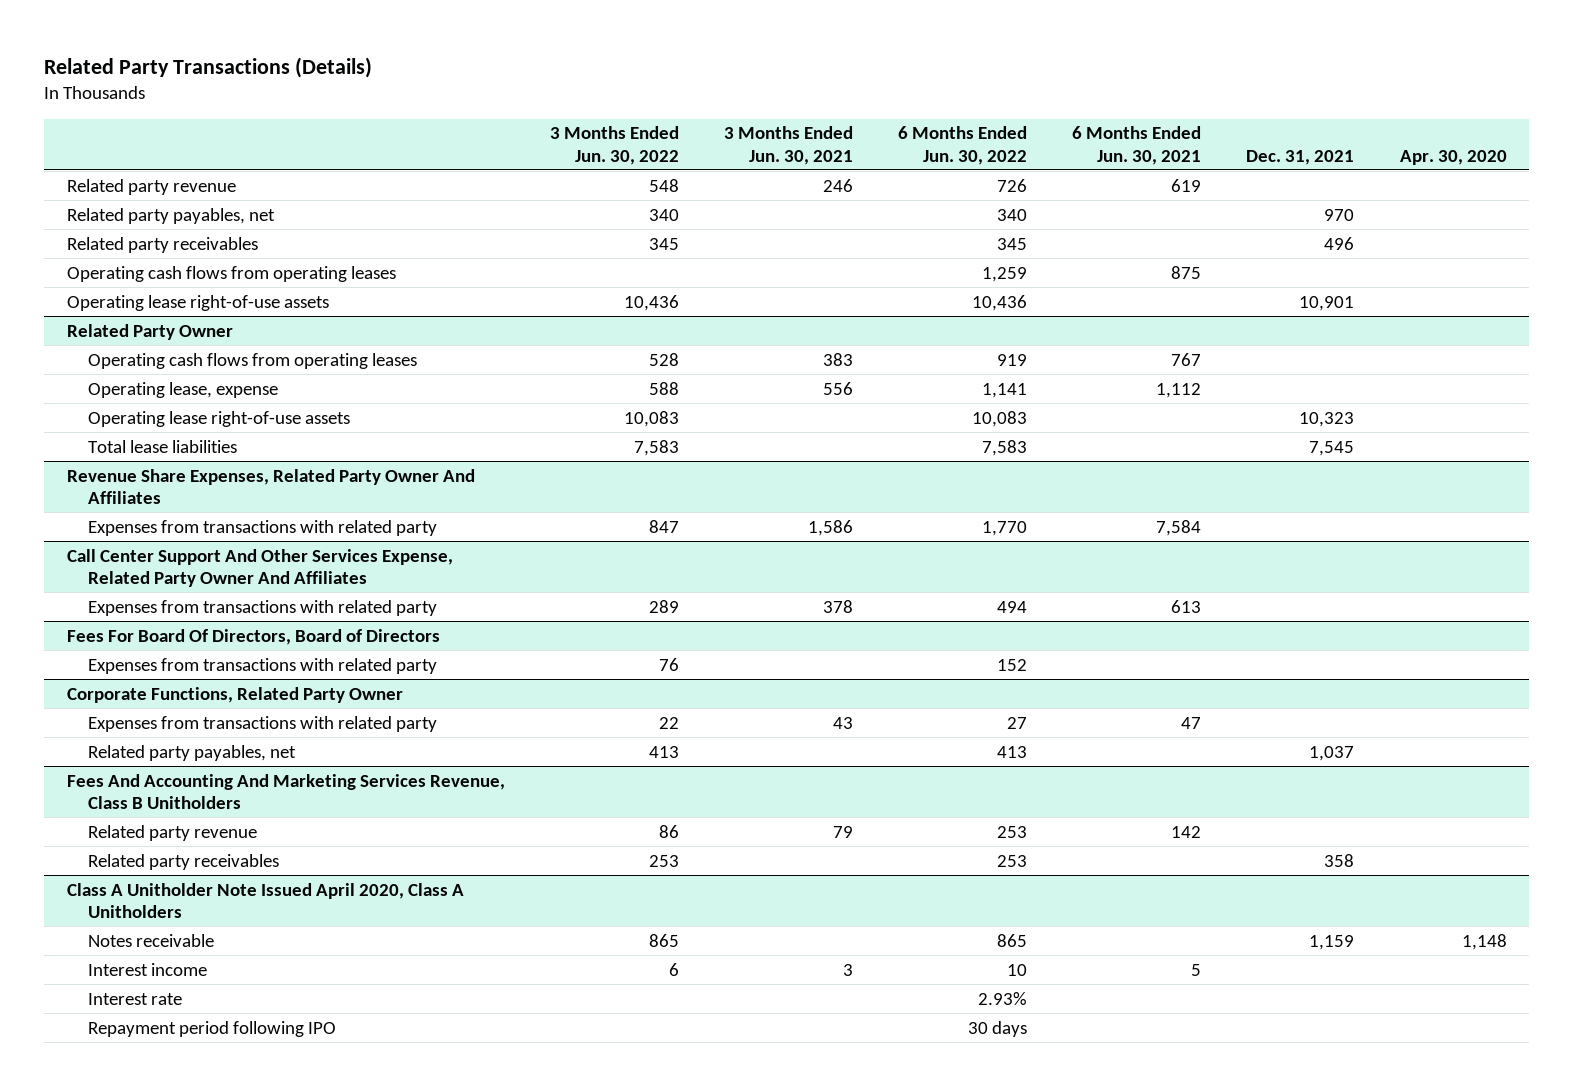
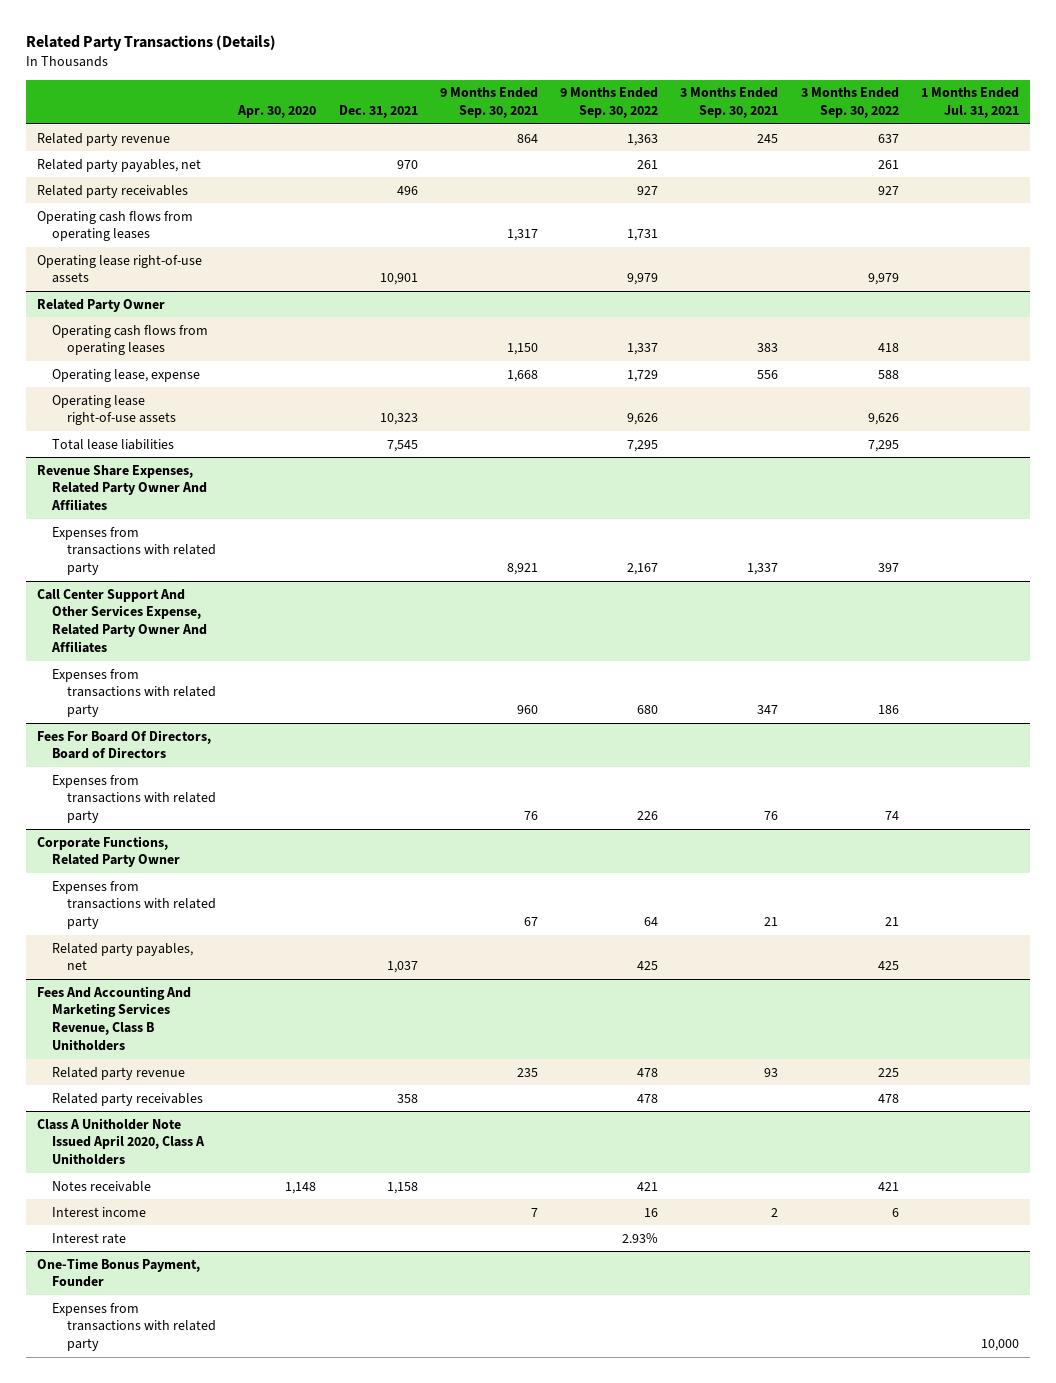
- | 3 Months Ended Jun. 30, 2022 | 3 Months Ended Jun. 30, 2021 | 6 Months Ended Jun. 30, 2022 | 6 Months Ended Jun. 30, 2021 | Dec. 31, 2021 | Apr. 30, 2020
+ | Apr. 30, 2020 | Dec. 31, 2021 | 9 Months Ended Sep. 30, 2021 | 9 Months Ended Sep. 30, 2022 | 3 Months Ended Sep. 30, 2021 | 3 Months Ended Sep. 30, 2022 | 1 Months Ended Jul. 31, 2021
@ Class A Unitholder Note Issued April 2020, Class A Unitholders
- Notes receivable | 865 | | 865 | | 1,159 | 1,148
+ Notes receivable | 1,148 | 1,158 | | 421 | | 421 |
- Repayment period following IPO | | | 30 days | | |
+ One-Time Bonus Payment, Founder
+ Expenses from transactions with related party | | | | | | | 10,000

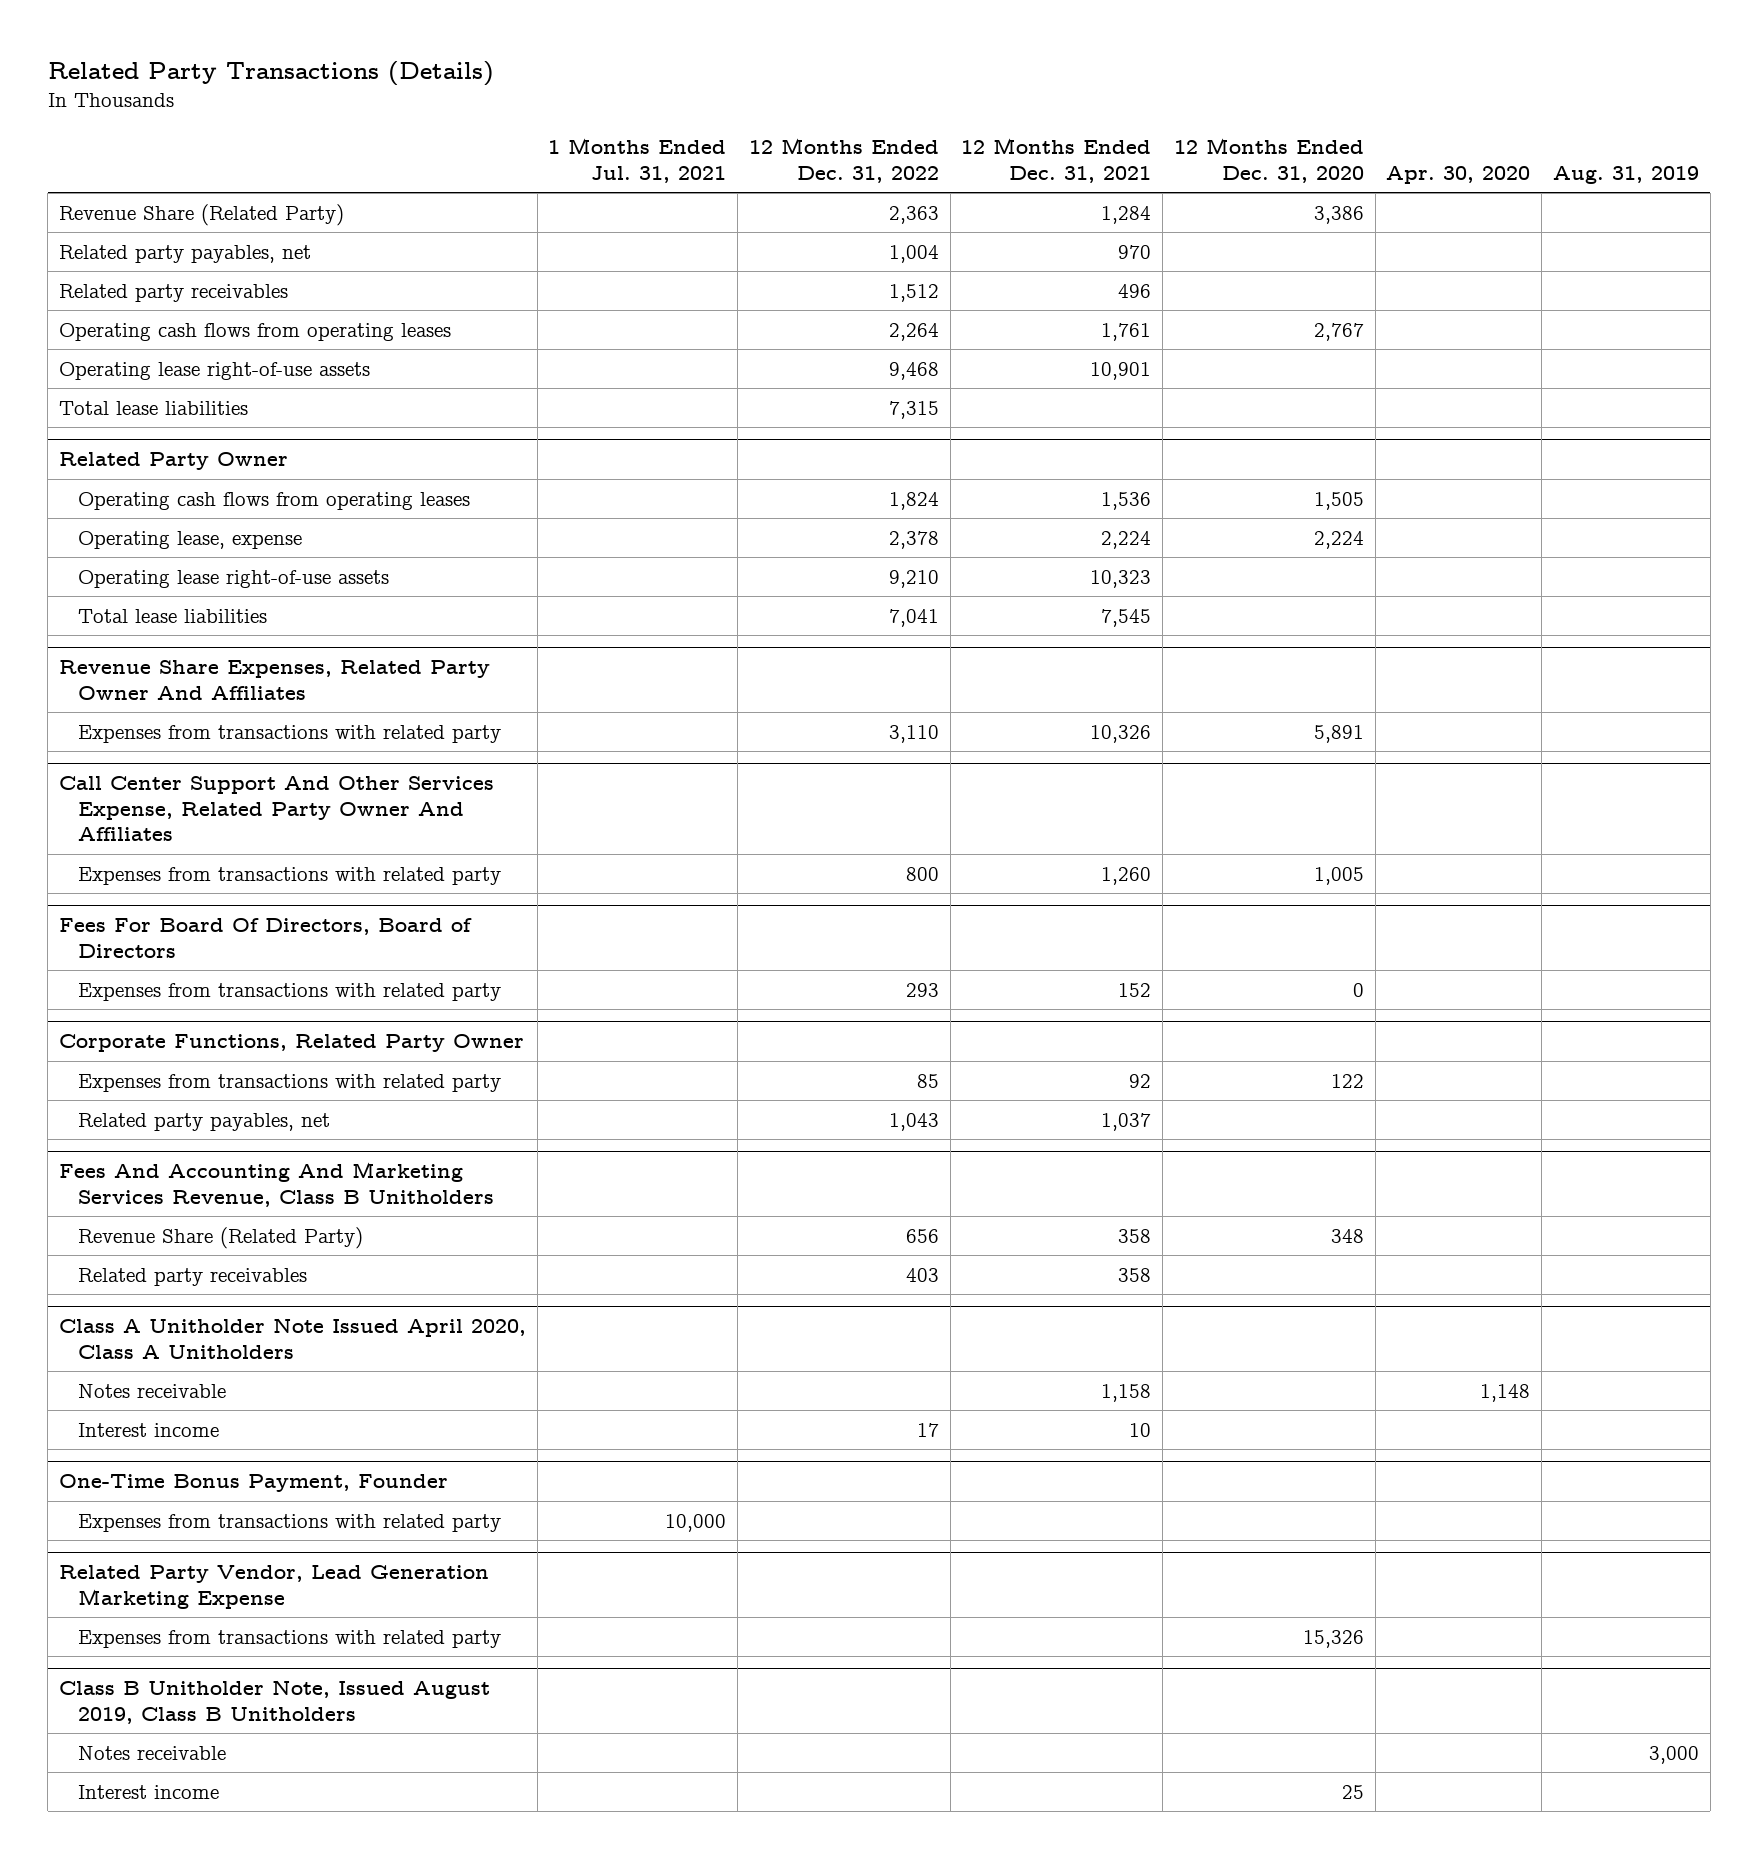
- | Apr. 30, 2020 | Dec. 31, 2021 | 9 Months Ended Sep. 30, 2021 | 9 Months Ended Sep. 30, 2022 | 3 Months Ended Sep. 30, 2021 | 3 Months Ended Sep. 30, 2022 | 1 Months Ended Jul. 31, 2021
+ | 1 Months Ended Jul. 31, 2021 | 12 Months Ended Dec. 31, 2022 | 12 Months Ended Dec. 31, 2021 | 12 Months Ended Dec. 31, 2020 | Apr. 30, 2020 | Aug. 31, 2019
- Related party revenue | | | 864 | 1,363 | 245 | 637 |
+ Revenue Share (Related Party) | | 2,363 | 1,284 | 3,386 | |
+ Total lease liabilities | | 7,315 | | | |
@ Fees And Accounting And Marketing Services Revenue, Class B Unitholders
- Related party revenue | | | 235 | 478 | 93 | 225 |
+ Revenue Share (Related Party) | | 656 | 358 | 348 | |
@ Class A Unitholder Note Issued April 2020, Class A Unitholders
- Interest rate | | | | 2.93% | | |
+ Related Party Vendor, Lead Generation Marketing Expense
+ Expenses from transactions with related party | | | | 15,326 | |
+ Class B Unitholder Note, Issued August 2019, Class B Unitholders
+ Notes receivable | | | | | | 3,000
+ Interest income | | | | 25 | |

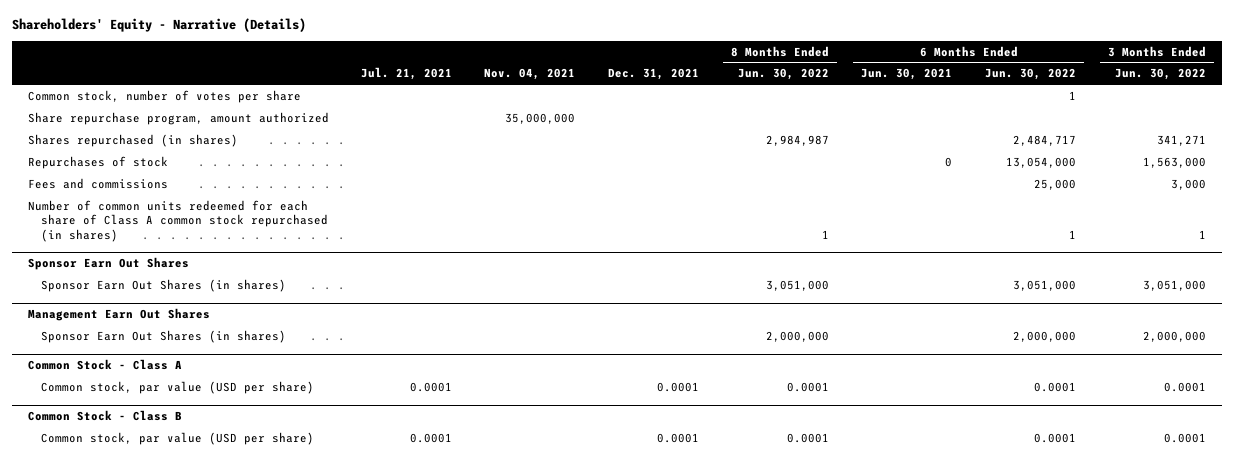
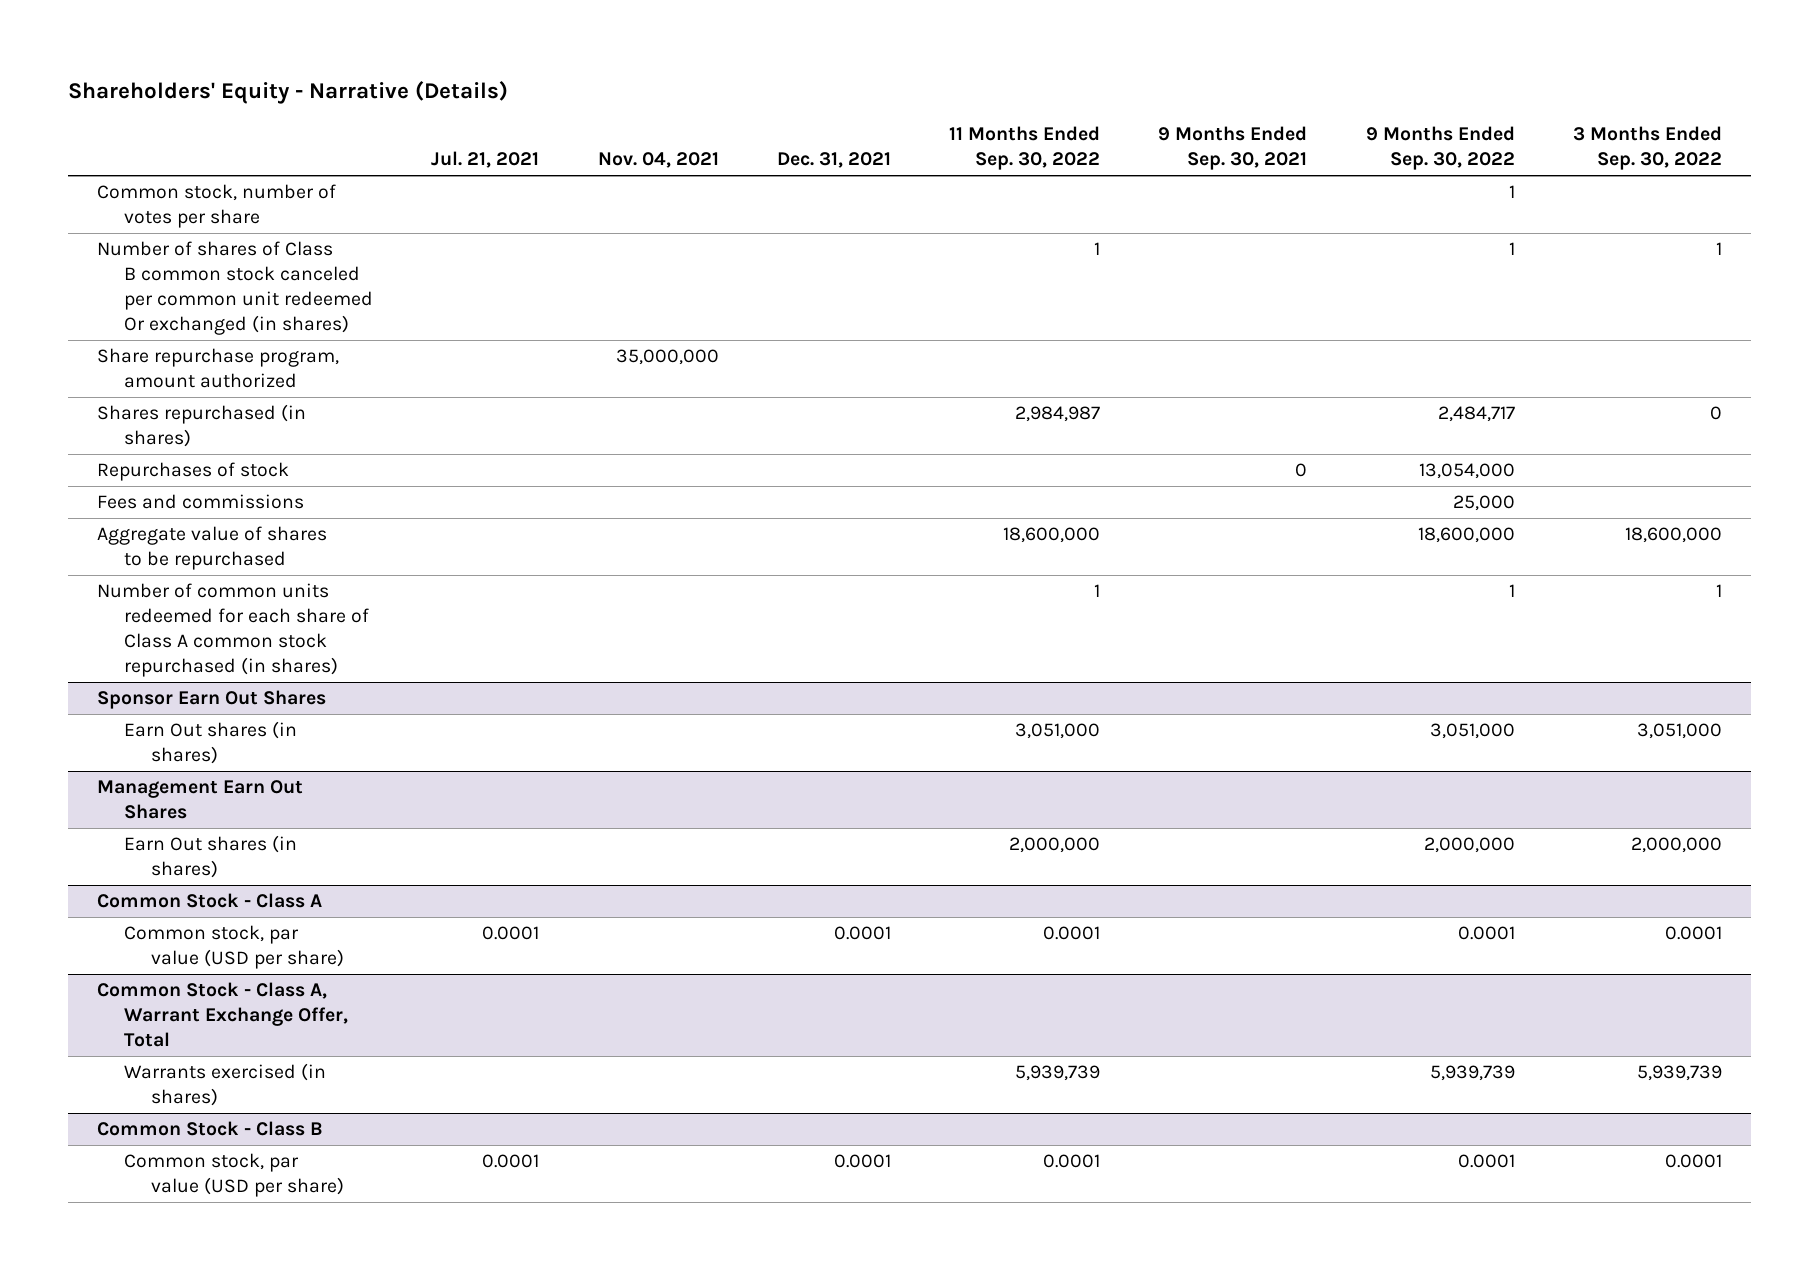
- | Jul. 21, 2021 | Nov. 04, 2021 | Dec. 31, 2021 | 8 Months Ended Jun. 30, 2022 | 6 Months Ended Jun. 30, 2021 | 6 Months Ended Jun. 30, 2022 | 3 Months Ended Jun. 30, 2022
+ | Jul. 21, 2021 | Nov. 04, 2021 | Dec. 31, 2021 | 11 Months Ended Sep. 30, 2022 | 9 Months Ended Sep. 30, 2021 | 9 Months Ended Sep. 30, 2022 | 3 Months Ended Sep. 30, 2022
+ Number of shares of Class B common stock canceled per common unit redeemed Or exchanged (in shares) | | | | 1 | | 1 | 1
+ Aggregate value of shares to be repurchased | | | | 18,600,000 | | 18,600,000 | 18,600,000
@ Sponsor Earn Out Shares
- Sponsor Earn Out Shares (in shares) | | | | 3,051,000 | | 3,051,000 | 3,051,000
+ Earn Out shares (in shares) | | | | 3,051,000 | | 3,051,000 | 3,051,000
@ Management Earn Out Shares
- Sponsor Earn Out Shares (in shares) | | | | 2,000,000 | | 2,000,000 | 2,000,000
+ Earn Out shares (in shares) | | | | 2,000,000 | | 2,000,000 | 2,000,000
+ Common Stock - Class A, Warrant Exchange Offer, Total
+ Warrants exercised (in shares) | | | | 5,939,739 | | 5,939,739 | 5,939,739

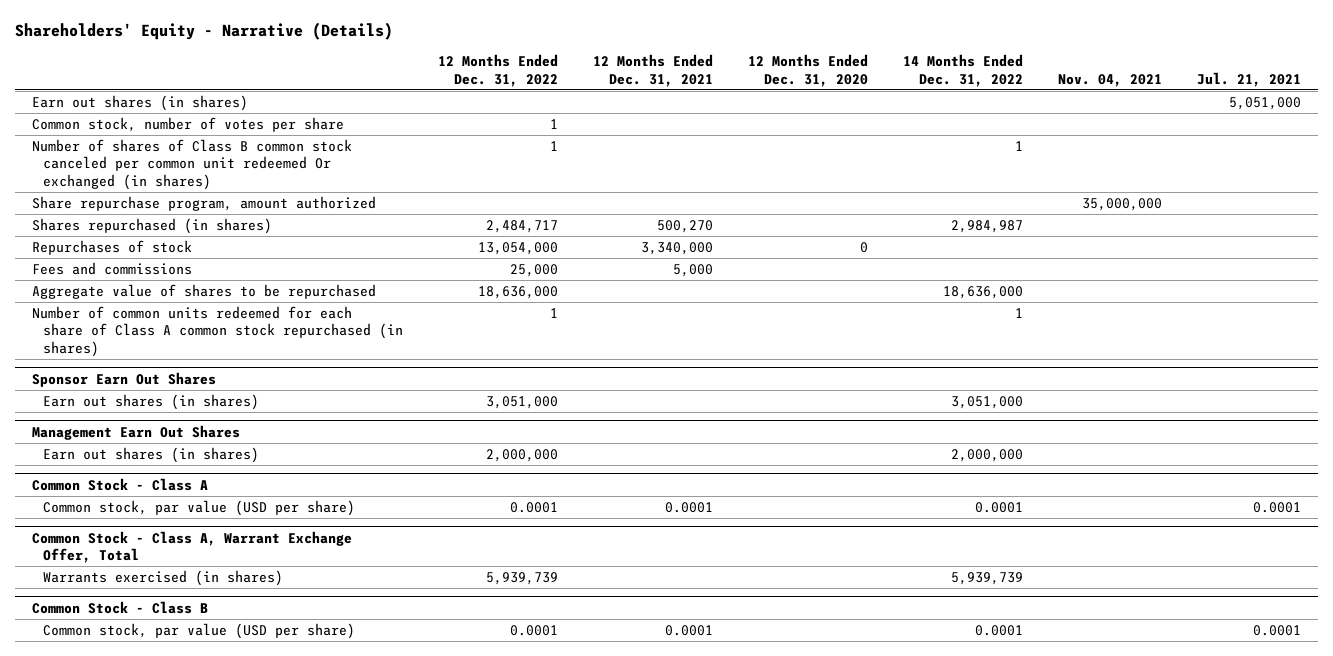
- | Jul. 21, 2021 | Nov. 04, 2021 | Dec. 31, 2021 | 11 Months Ended Sep. 30, 2022 | 9 Months Ended Sep. 30, 2021 | 9 Months Ended Sep. 30, 2022 | 3 Months Ended Sep. 30, 2022
+ | 12 Months Ended Dec. 31, 2022 | 12 Months Ended Dec. 31, 2021 | 12 Months Ended Dec. 31, 2020 | 14 Months Ended Dec. 31, 2022 | Nov. 04, 2021 | Jul. 21, 2021
+ Earn out shares (in shares) | | | | | | 5,051,000
@ Sponsor Earn Out Shares
- Earn Out shares (in shares) | | | | 3,051,000 | | 3,051,000 | 3,051,000
+ Earn out shares (in shares) | 3,051,000 | | | 3,051,000 | |
@ Management Earn Out Shares
- Earn Out shares (in shares) | | | | 2,000,000 | | 2,000,000 | 2,000,000
+ Earn out shares (in shares) | 2,000,000 | | | 2,000,000 | |

